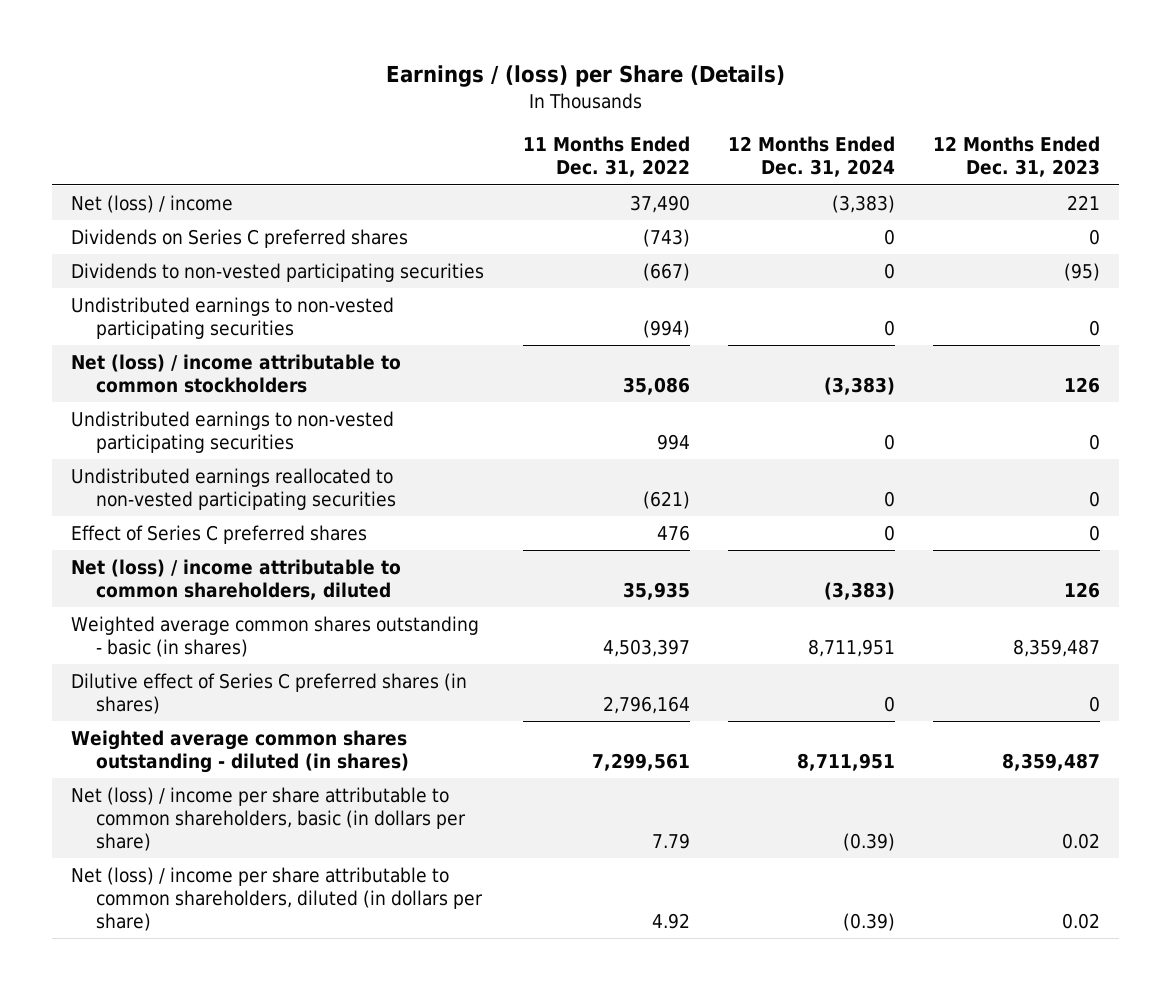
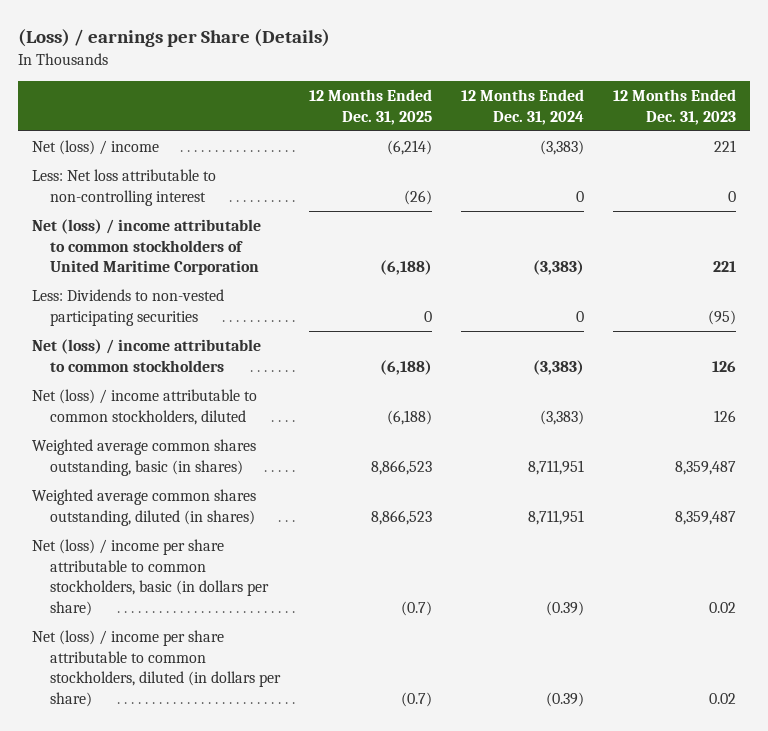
- Earnings / (loss) per Share (Details)
+ (Loss) / earnings per Share (Details)
- | 11 Months Ended Dec. 31, 2022 | 12 Months Ended Dec. 31, 2024 | 12 Months Ended Dec. 31, 2023
+ | 12 Months Ended Dec. 31, 2025 | 12 Months Ended Dec. 31, 2024 | 12 Months Ended Dec. 31, 2023
- Dividends on Series C preferred shares | (743) | 0 | 0
- Dividends to non-vested participating securities | (667) | 0 | (95)
- Undistributed earnings to non-vested participating securities | (994) | 0 | 0
+ Less: Net loss attributable to non-controlling interest | (26) | 0 | 0
+ Net (loss) / income attributable to common stockholders of United Maritime Corporation | (6,188) | (3,383) | 221
+ Less: Dividends to non-vested participating securities | 0 | 0 | (95)
- Undistributed earnings to non-vested participating securities | 994 | 0 | 0
- Undistributed earnings reallocated to non-vested participating securities | (621) | 0 | 0
- Effect of Series C preferred shares | 476 | 0 | 0
- Net (loss) / income attributable to common shareholders, diluted | 35,935 | (3,383) | 126
- Weighted average common shares outstanding - basic (in shares) | 4,503,397 | 8,711,951 | 8,359,487
- Dilutive effect of Series C preferred shares (in shares) | 2,796,164 | 0 | 0
- Weighted average common shares outstanding - diluted (in shares) | 7,299,561 | 8,711,951 | 8,359,487
- Net (loss) / income per share attributable to common shareholders, basic (in dollars per share) | 7.79 | (0.39) | 0.02
- Net (loss) / income per share attributable to common shareholders, diluted (in dollars per share) | 4.92 | (0.39) | 0.02
+ Net (loss) / income attributable to common stockholders, diluted | (6,188) | (3,383) | 126
+ Weighted average common shares outstanding, basic (in shares) | 8,866,523 | 8,711,951 | 8,359,487
+ Weighted average common shares outstanding, diluted (in shares) | 8,866,523 | 8,711,951 | 8,359,487
+ Net (loss) / income per share attributable to common stockholders, basic (in dollars per share) | (0.7) | (0.39) | 0.02
+ Net (loss) / income per share attributable to common stockholders, diluted (in dollars per share) | (0.7) | (0.39) | 0.02

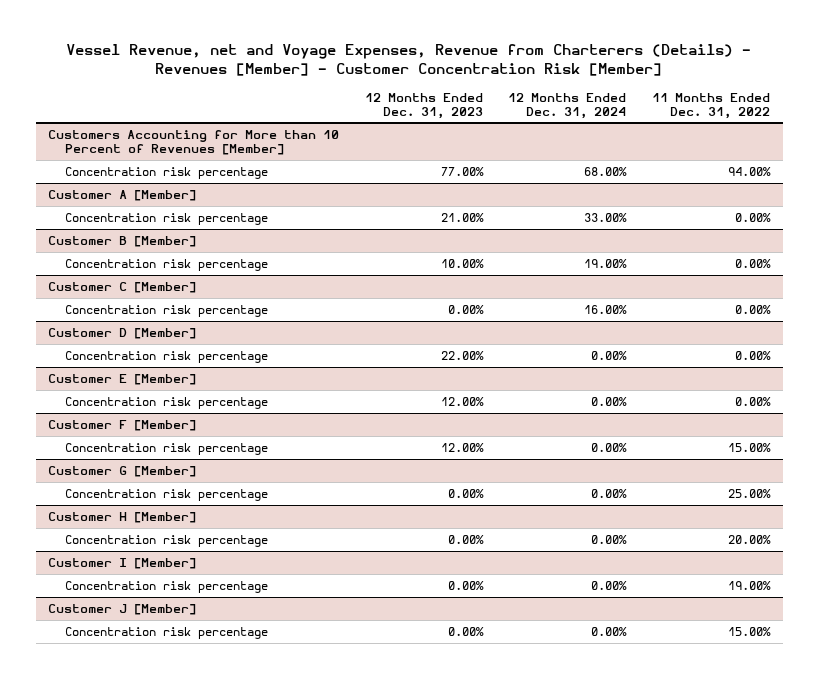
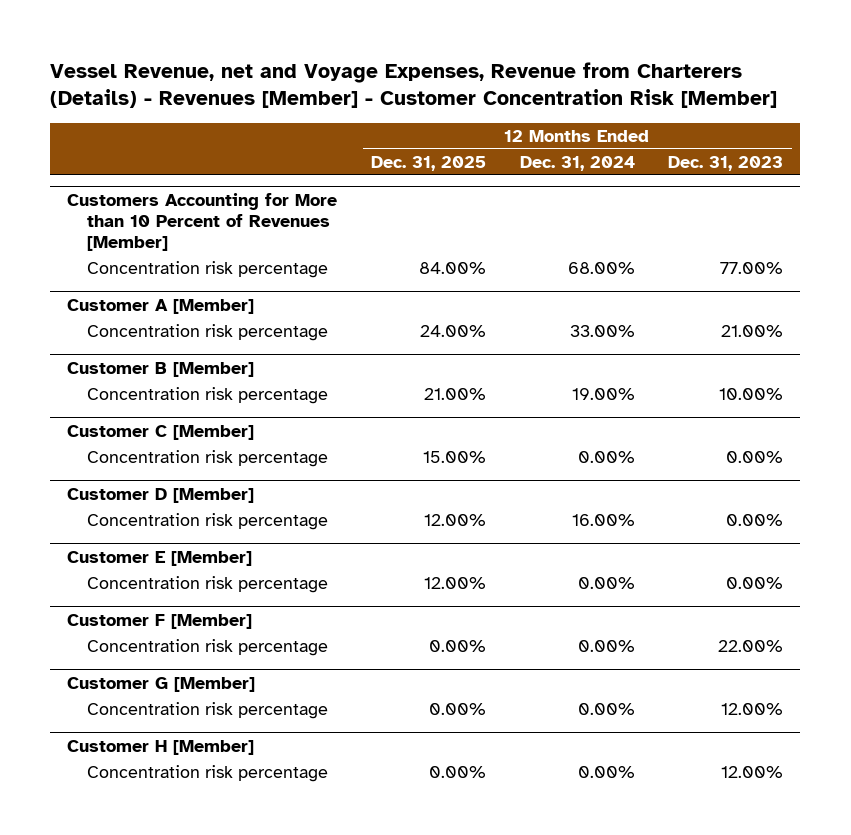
- | 12 Months Ended Dec. 31, 2023 | 12 Months Ended Dec. 31, 2024 | 11 Months Ended Dec. 31, 2022
+ | 12 Months Ended Dec. 31, 2025 | 12 Months Ended Dec. 31, 2024 | 12 Months Ended Dec. 31, 2023
@ Customer C [Member]
- Concentration risk percentage | 0.00% | 16.00% | 0.00%
+ Concentration risk percentage | 15.00% | 0.00% | 0.00%
@ Customer D [Member]
- Concentration risk percentage | 22.00% | 0.00% | 0.00%
+ Concentration risk percentage | 12.00% | 16.00% | 0.00%
@ Customer E [Member]
- Concentration risk percentage | 12.00% | 0.00% | 0.00%
+ Concentration risk percentage | 12.00% | 0.00% | 0.00%
@ Customer F [Member]
- Concentration risk percentage | 12.00% | 0.00% | 15.00%
+ Concentration risk percentage | 0.00% | 0.00% | 22.00%
@ Customer G [Member]
- Concentration risk percentage | 0.00% | 0.00% | 25.00%
+ Concentration risk percentage | 0.00% | 0.00% | 12.00%
@ Customer H [Member]
- Concentration risk percentage | 0.00% | 0.00% | 20.00%
- Customer I [Member]
- Concentration risk percentage | 0.00% | 0.00% | 19.00%
- Customer J [Member]
- Concentration risk percentage | 0.00% | 0.00% | 15.00%
@ Customer H [Member]
+ Concentration risk percentage | 0.00% | 0.00% | 12.00%

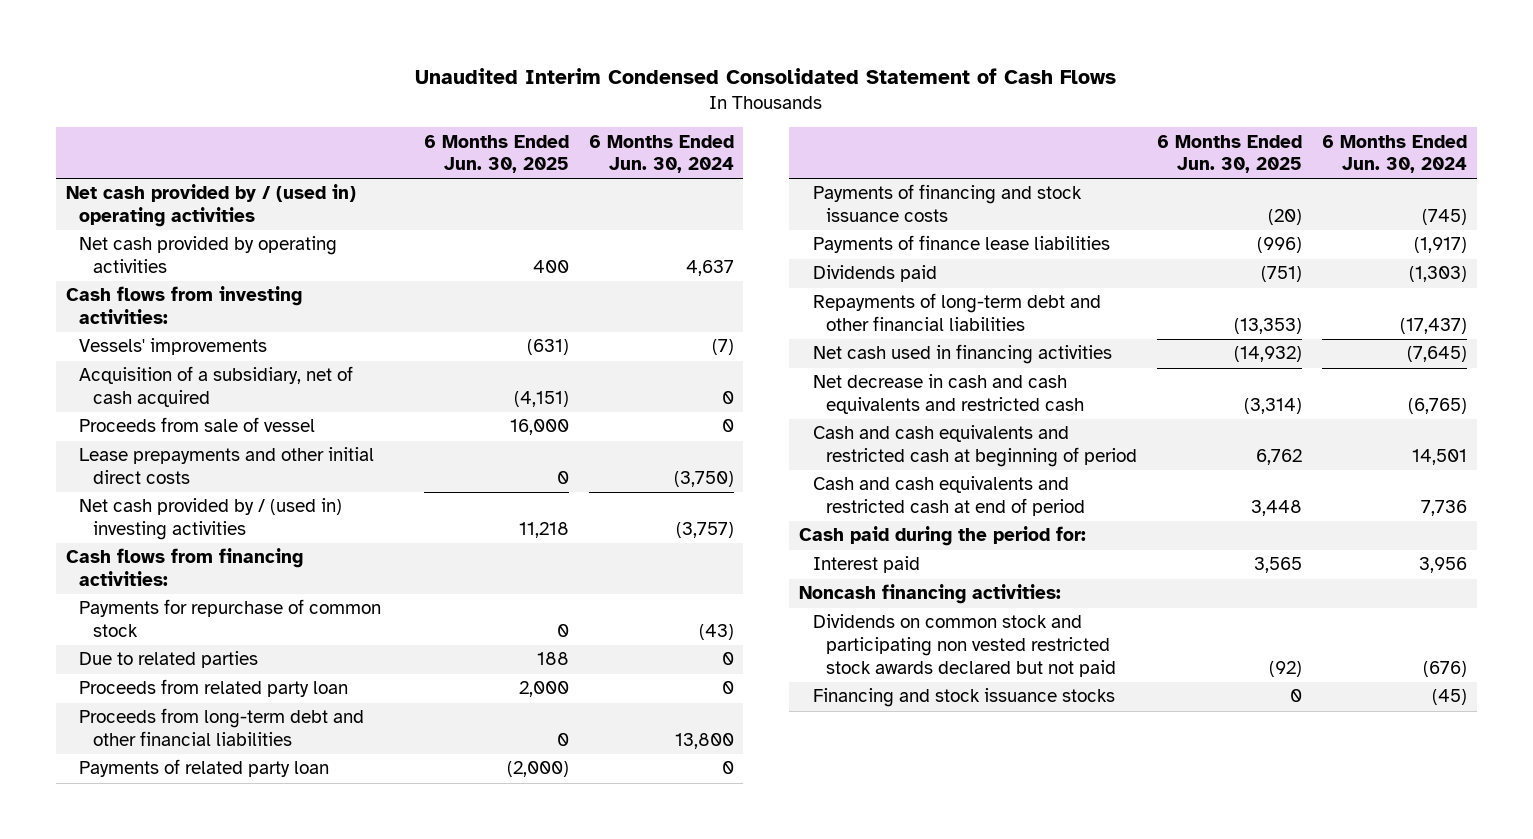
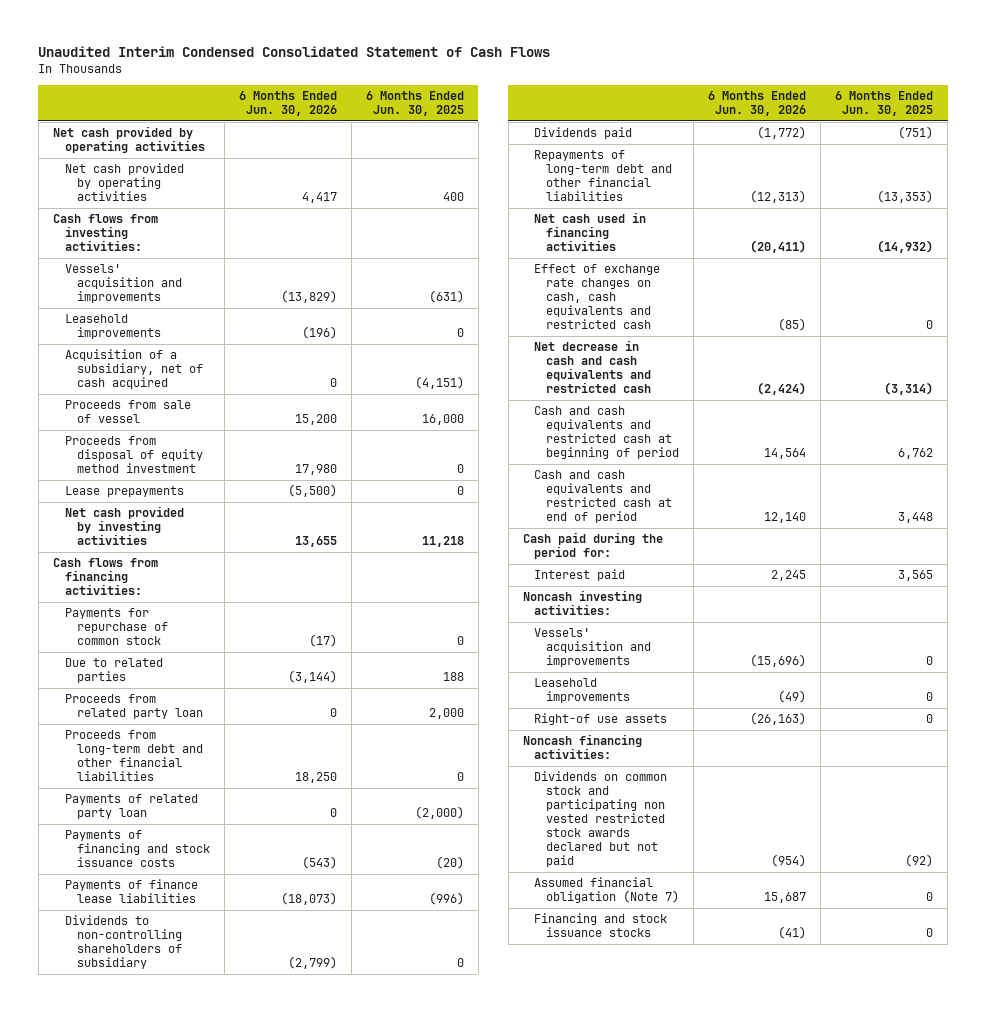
- | 6 Months Ended Jun. 30, 2025 | 6 Months Ended Jun. 30, 2024
+ | 6 Months Ended Jun. 30, 2026 | 6 Months Ended Jun. 30, 2025
- Net cash provided by / (used in) operating activities
+ Net cash provided by operating activities
- Vessels' improvements | (631) | (7)
+ Vessels' acquisition and improvements | (13,829) | (631)
+ Leasehold improvements | (196) | 0
- Lease prepayments and other initial direct costs | 0 | (3,750)
- Net cash provided by / (used in) investing activities | 11,218 | (3,757)
+ Proceeds from disposal of equity method investment | 17,980 | 0
+ Lease prepayments | (5,500) | 0
+ Net cash provided by investing activities | 13,655 | 11,218
+ Dividends to non-controlling shareholders of subsidiary | (2,799) | 0
+ Effect of exchange rate changes on cash, cash equivalents and restricted cash | (85) | 0
+ Noncash investing activities:
+ Vessels' acquisition and improvements | (15,696) | 0
+ Leasehold improvements | (49) | 0
+ Right-of use assets | (26,163) | 0
+ Assumed financial obligation (Note 7) | 15,687 | 0

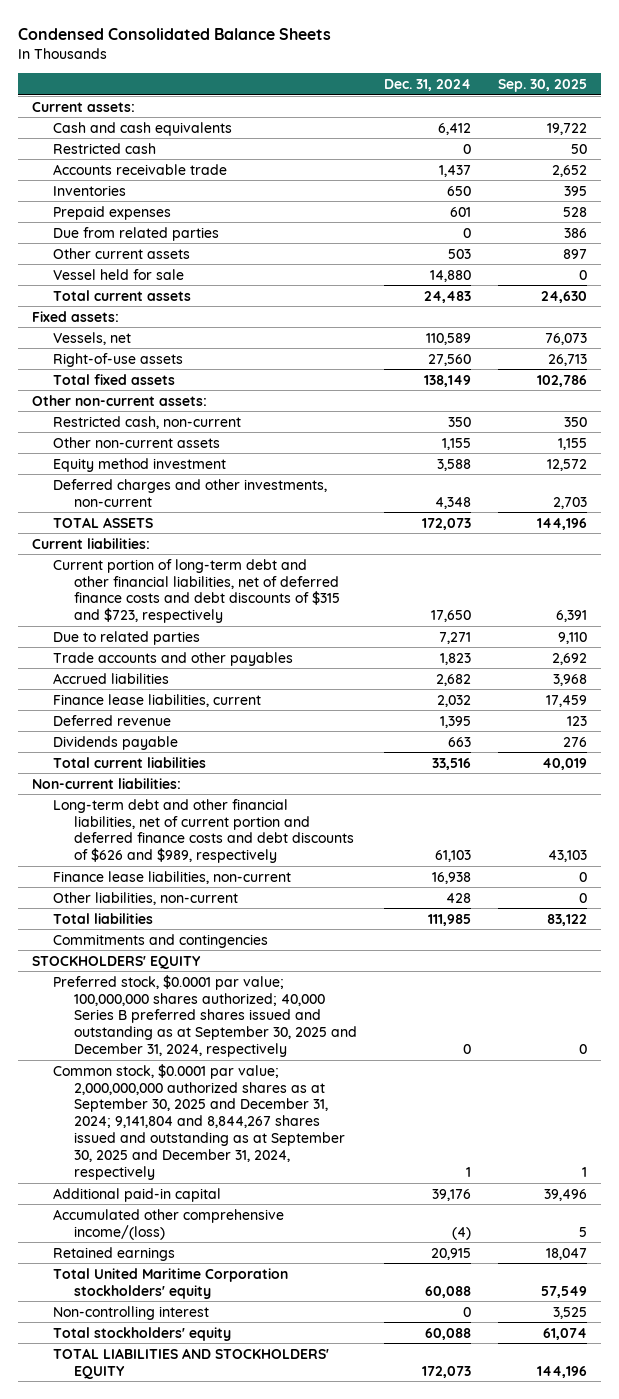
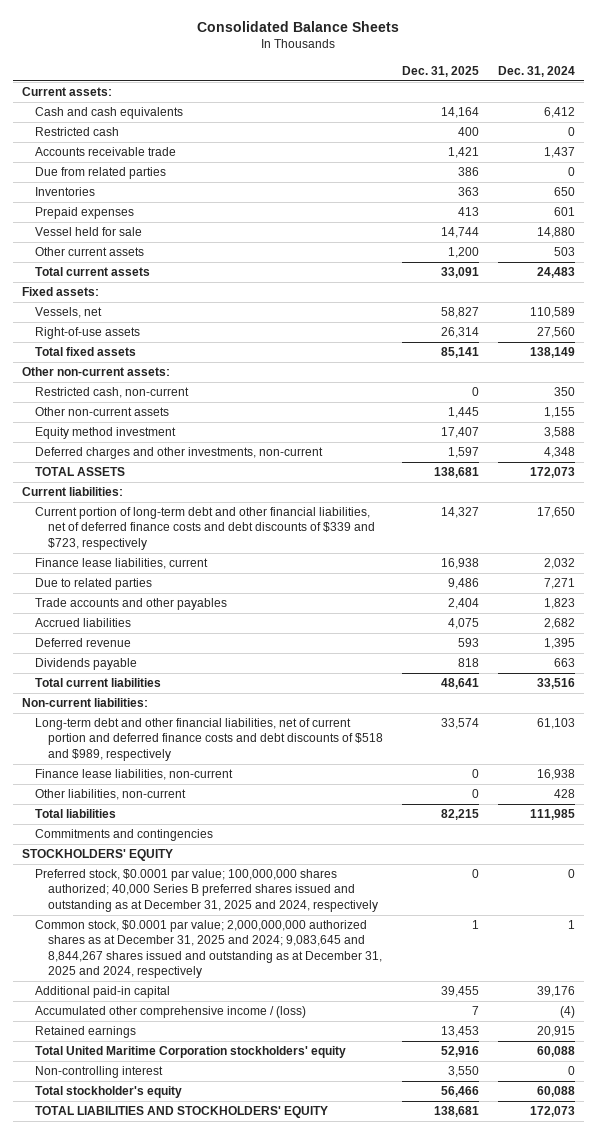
- Condensed Consolidated Balance Sheets
+ Consolidated Balance Sheets
- | Dec. 31, 2024 | Sep. 30, 2025
+ | Dec. 31, 2025 | Dec. 31, 2024
moved up: Due from related parties | 386 | 0
moved down: Other current assets | 1,200 | 503
- Current portion of long-term debt and other financial liabilities, net of deferred finance costs and debt discounts of $315 and $723, respectively | 17,650 | 6,391
+ Current portion of long-term debt and other financial liabilities, net of deferred finance costs and debt discounts of $339 and $723, respectively | 14,327 | 17,650
moved up: Finance lease liabilities, current | 16,938 | 2,032
- Long-term debt and other financial liabilities, net of current portion and deferred finance costs and debt discounts of $626 and $989, respectively | 61,103 | 43,103
+ Long-term debt and other financial liabilities, net of current portion and deferred finance costs and debt discounts of $518 and $989, respectively | 33,574 | 61,103
- Preferred stock, $0.0001 par value; 100,000,000 shares authorized; 40,000 Series B preferred shares issued and outstanding as at September 30, 2025 and December 31, 2024, respectively | 0 | 0
- Common stock, $0.0001 par value; 2,000,000,000 authorized shares as at September 30, 2025 and December 31, 2024; 9,141,804 and 8,844,267 shares issued and outstanding as at September 30, 2025 and December 31, 2024, respectively | 1 | 1
+ Preferred stock, $0.0001 par value; 100,000,000 shares authorized; 40,000 Series B preferred shares issued and outstanding as at December 31, 2025 and 2024, respectively | 0 | 0
+ Common stock, $0.0001 par value; 2,000,000,000 authorized shares as at December 31, 2025 and 2024; 9,083,645 and 8,844,267 shares issued and outstanding as at December 31, 2025 and 2024, respectively | 1 | 1
- Accumulated other comprehensive income/(loss) | (4) | 5
+ Accumulated other comprehensive income / (loss) | 7 | (4)
- Total stockholders' equity | 60,088 | 61,074
+ Total stockholder's equity | 56,466 | 60,088

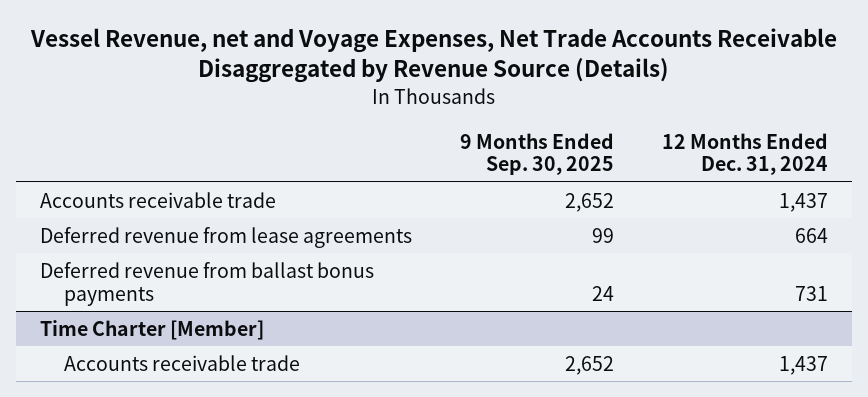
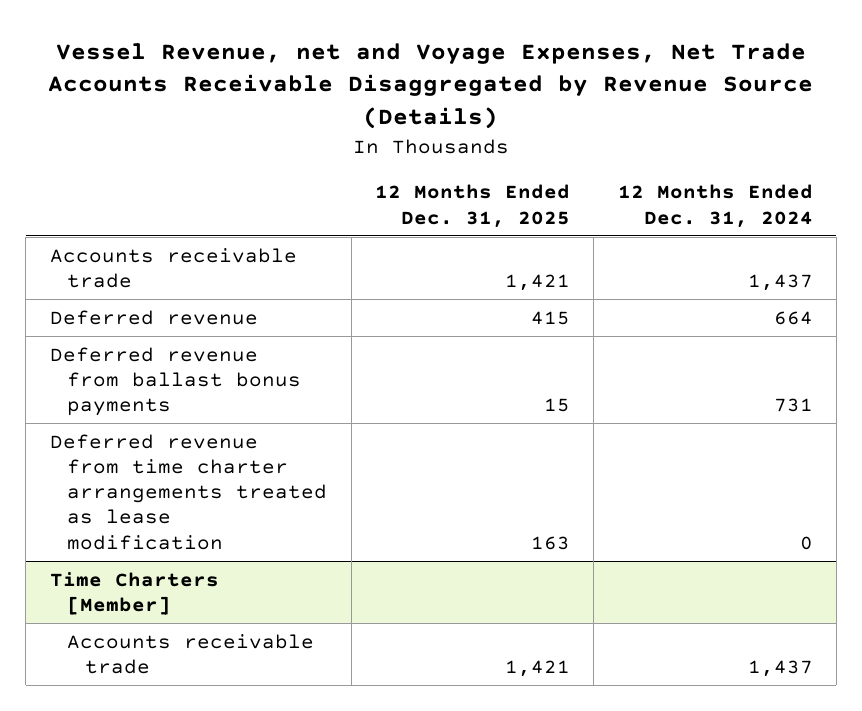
- | 9 Months Ended Sep. 30, 2025 | 12 Months Ended Dec. 31, 2024
+ | 12 Months Ended Dec. 31, 2025 | 12 Months Ended Dec. 31, 2024
- Deferred revenue from lease agreements | 99 | 664
+ Deferred revenue | 415 | 664
- Time Charter [Member]
+ Deferred revenue from time charter arrangements treated as lease modification | 163 | 0
+ Time Charters [Member]

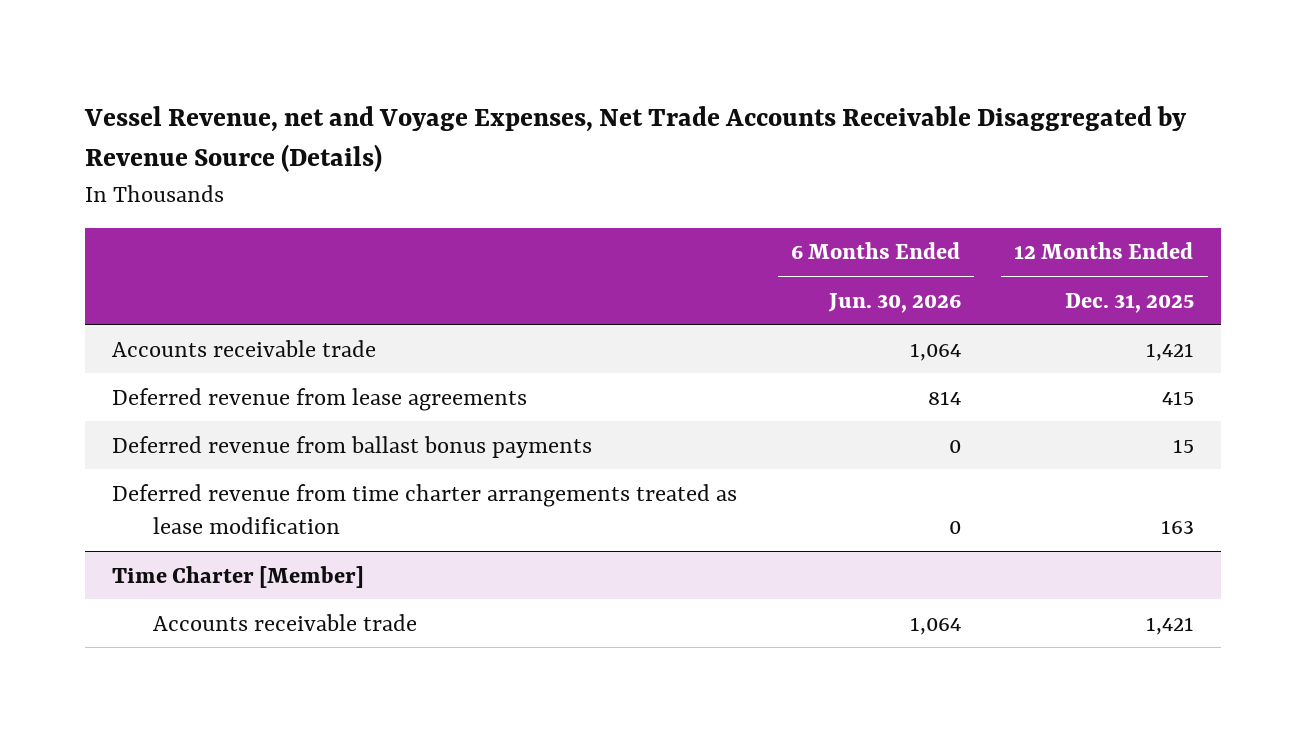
- | 12 Months Ended Dec. 31, 2025 | 12 Months Ended Dec. 31, 2024
+ | 6 Months Ended Jun. 30, 2026 | 12 Months Ended Dec. 31, 2025
- Deferred revenue | 415 | 664
+ Deferred revenue from lease agreements | 814 | 415
- Time Charters [Member]
+ Time Charter [Member]

